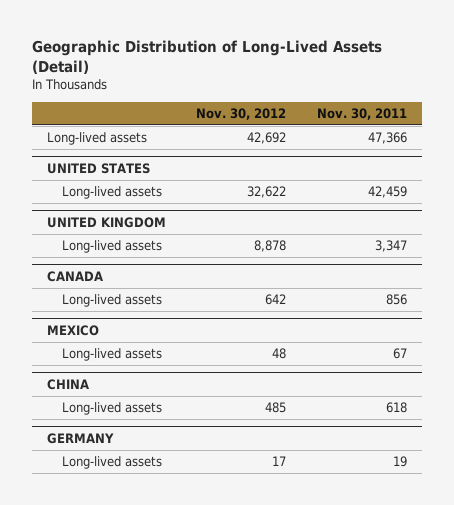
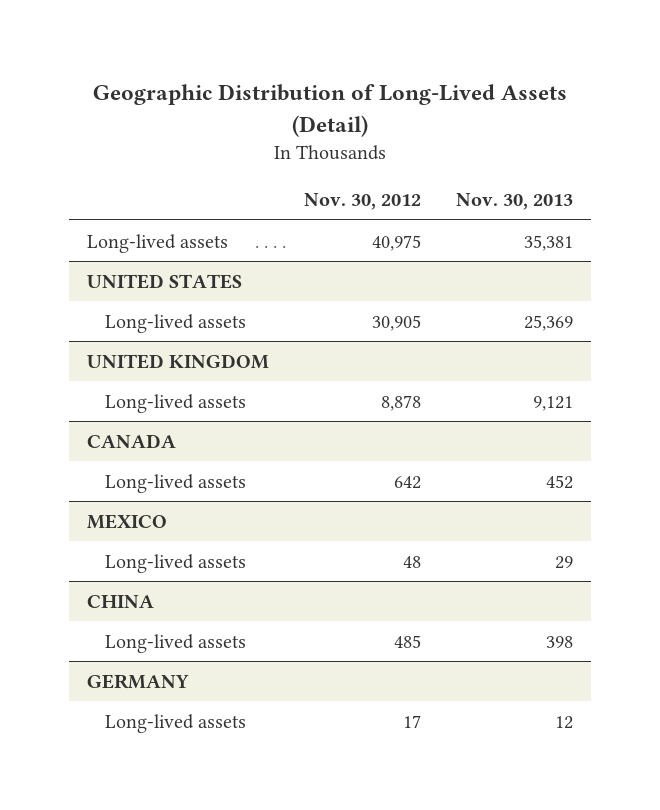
- | Nov. 30, 2012 | Nov. 30, 2011
+ | Nov. 30, 2012 | Nov. 30, 2013
- Long-lived assets | 42,692 | 47,366
+ Long-lived assets | 40,975 | 35,381
@ UNITED STATES
- Long-lived assets | 32,622 | 42,459
+ Long-lived assets | 30,905 | 25,369

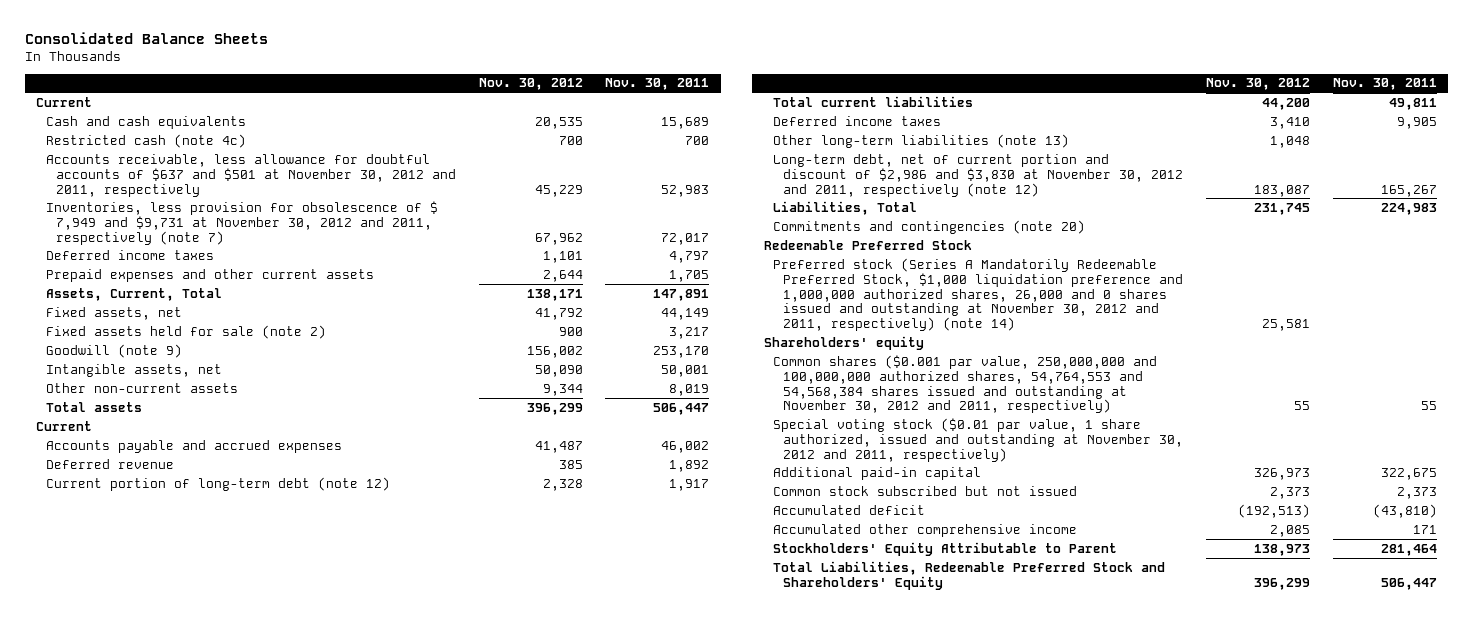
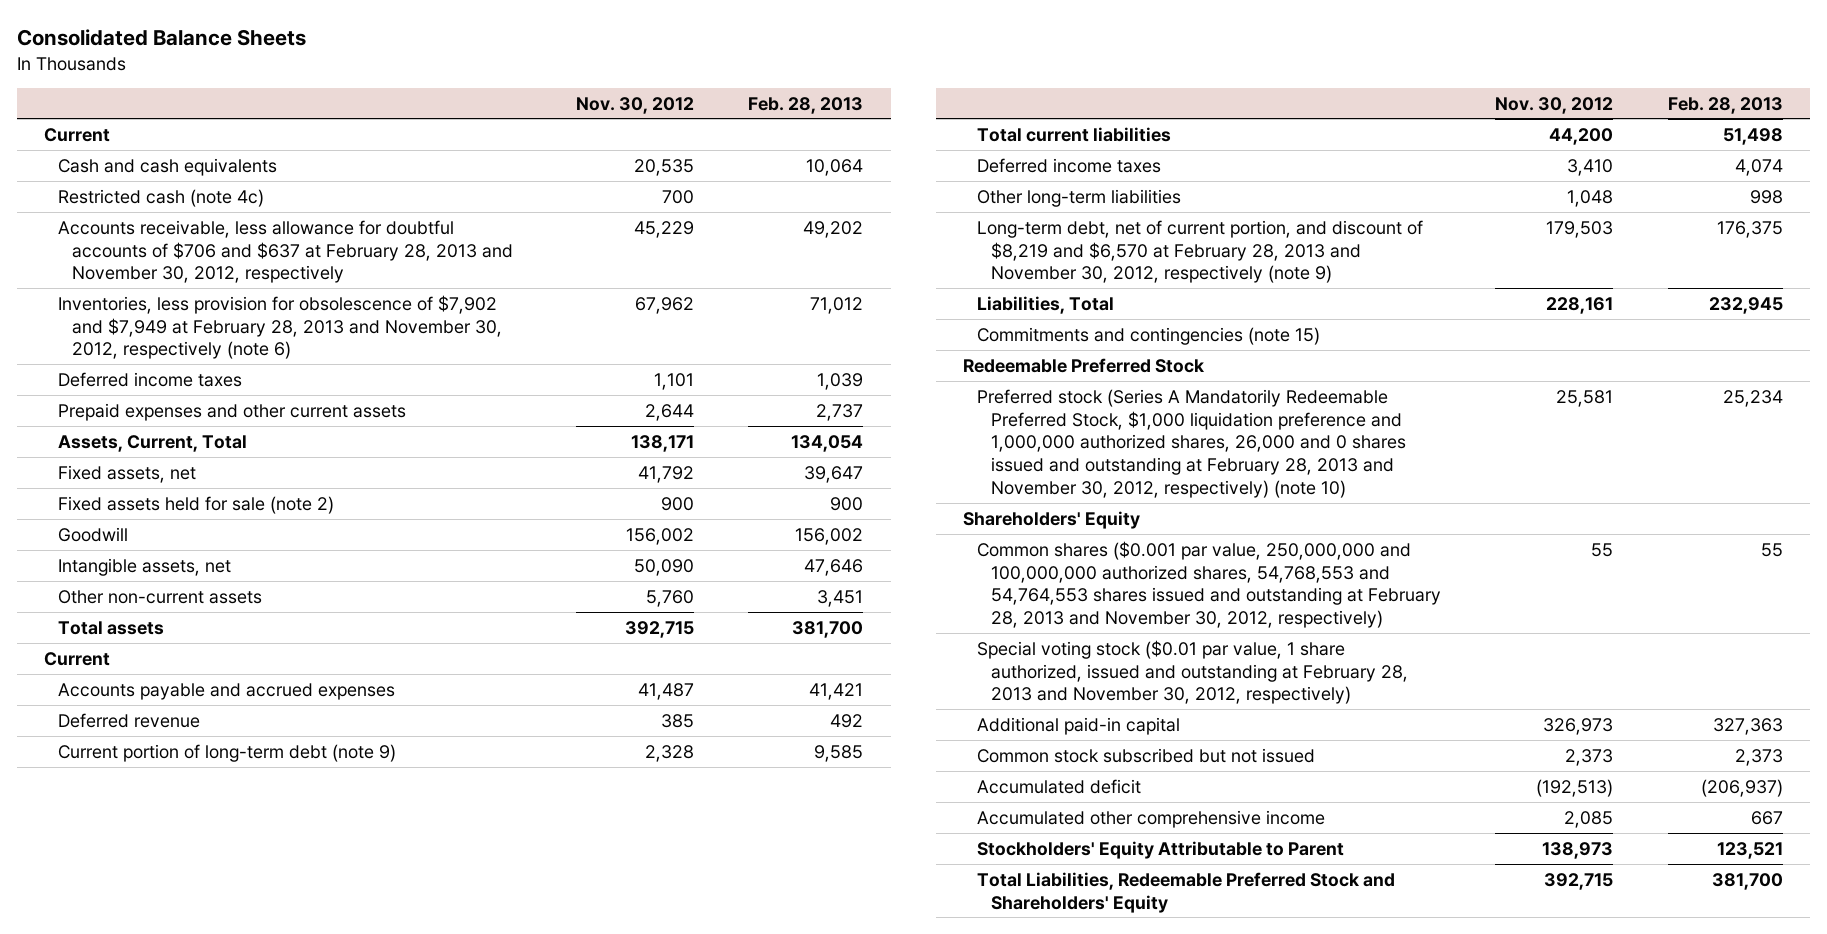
- | Nov. 30, 2012 | Nov. 30, 2011
+ | Nov. 30, 2012 | Feb. 28, 2013
- Accounts receivable, less allowance for doubtful accounts of $637 and $501 at November 30, 2012 and 2011, respectively | 45,229 | 52,983
- Inventories, less provision for obsolescence of $ 7,949 and $9,731 at November 30, 2012 and 2011, respectively (note 7) | 67,962 | 72,017
+ Accounts receivable, less allowance for doubtful accounts of $706 and $637 at February 28, 2013 and November 30, 2012, respectively | 45,229 | 49,202
+ Inventories, less provision for obsolescence of $7,902 and $7,949 at February 28, 2013 and November 30, 2012, respectively (note 6) | 67,962 | 71,012
- Goodwill (note 9) | 156,002 | 253,170
+ Goodwill | 156,002 | 156,002
- Other non-current assets | 9,344 | 8,019
- Total assets | 396,299 | 506,447
+ Other non-current assets | 5,760 | 3,451
+ Total assets | 392,715 | 381,700
- Current portion of long-term debt (note 12) | 2,328 | 1,917
+ Current portion of long-term debt (note 9) | 2,328 | 9,585
- Other long-term liabilities (note 13) | 1,048 |
- Long-term debt, net of current portion and discount of $2,986 and $3,830 at November 30, 2012 and 2011, respectively (note 12) | 183,087 | 165,267
- Liabilities, Total | 231,745 | 224,983
- Commitments and contingencies (note 20)
+ Other long-term liabilities | 1,048 | 998
+ Long-term debt, net of current portion, and discount of $8,219 and $6,570 at February 28, 2013 and November 30, 2012, respectively (note 9) | 179,503 | 176,375
+ Liabilities, Total | 228,161 | 232,945
+ Commitments and contingencies (note 15)
- Preferred stock (Series A Mandatorily Redeemable Preferred Stock, $1,000 liquidation preference and 1,000,000 authorized shares, 26,000 and 0 shares issued and outstanding at November 30, 2012 and 2011, respectively) (note 14) | 25,581 |
- Shareholders' equity
- Common shares ($0.001 par value, 250,000,000 and 100,000,000 authorized shares, 54,764,553 and 54,568,384 shares issued and outstanding at November 30, 2012 and 2011, respectively) | 55 | 55
- Special voting stock ($0.01 par value, 1 share authorized, issued and outstanding at November 30, 2012 and 2011, respectively)
+ Preferred stock (Series A Mandatorily Redeemable Preferred Stock, $1,000 liquidation preference and 1,000,000 authorized shares, 26,000 and 0 shares issued and outstanding at February 28, 2013 and November 30, 2012, respectively) (note 10) | 25,581 | 25,234
+ Shareholders' Equity
+ Common shares ($0.001 par value, 250,000,000 and 100,000,000 authorized shares, 54,768,553 and 54,764,553 shares issued and outstanding at February 28, 2013 and November 30, 2012, respectively) | 55 | 55
+ Special voting stock ($0.01 par value, 1 share authorized, issued and outstanding at February 28, 2013 and November 30, 2012, respectively)
- Total Liabilities, Redeemable Preferred Stock and Shareholders' Equity | 396,299 | 506,447
+ Total Liabilities, Redeemable Preferred Stock and Shareholders' Equity | 392,715 | 381,700

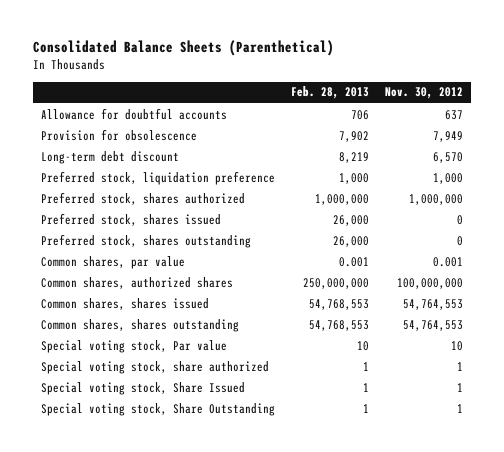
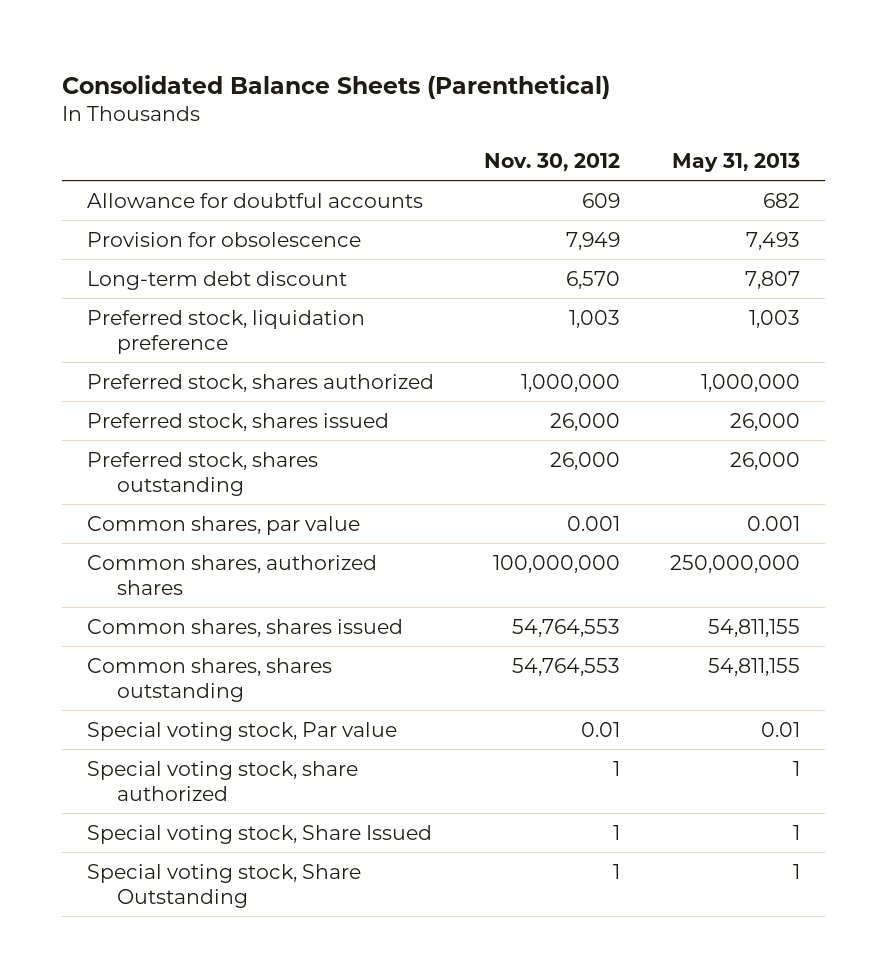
- | Feb. 28, 2013 | Nov. 30, 2012
+ | Nov. 30, 2012 | May 31, 2013
- Allowance for doubtful accounts | 706 | 637
+ Allowance for doubtful accounts | 609 | 682
- Preferred stock, liquidation preference | 1,000 | 1,000
+ Preferred stock, liquidation preference | 1,003 | 1,003
- Preferred stock, shares issued | 26,000 | 0
- Preferred stock, shares outstanding | 26,000 | 0
+ Preferred stock, shares issued | 26,000 | 26,000
+ Preferred stock, shares outstanding | 26,000 | 26,000
- Special voting stock, Par value | 10 | 10
+ Special voting stock, Par value | 0.01 | 0.01

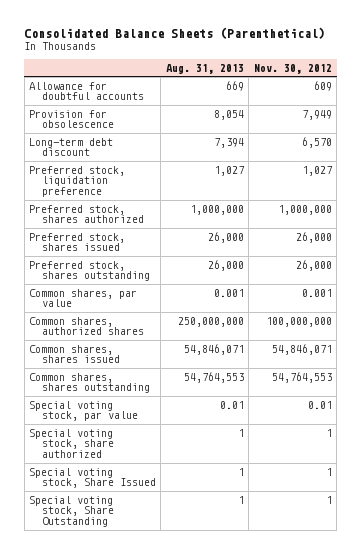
- | Nov. 30, 2012 | May 31, 2013
+ | Aug. 31, 2013 | Nov. 30, 2012
- Preferred stock, liquidation preference | 1,003 | 1,003
+ Preferred stock, liquidation preference | 1,027 | 1,027
- Common shares, shares issued | 54,764,553 | 54,811,155
+ Common shares, shares issued | 54,846,071 | 54,846,071
- Special voting stock, Par value | 0.01 | 0.01
+ Special voting stock, par value | 0.01 | 0.01

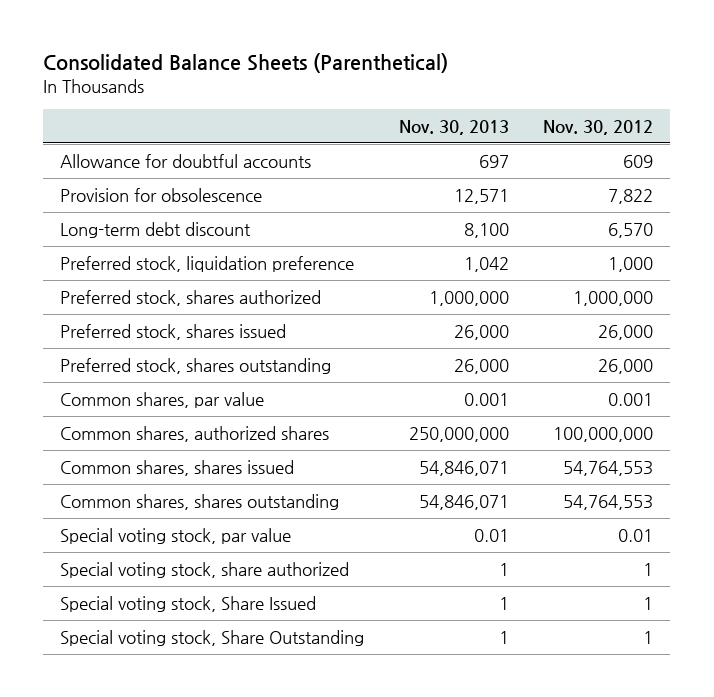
- | Aug. 31, 2013 | Nov. 30, 2012
+ | Nov. 30, 2013 | Nov. 30, 2012
- Provision for obsolescence | 8,054 | 7,949
+ Provision for obsolescence | 12,571 | 7,822
- Preferred stock, liquidation preference | 1,027 | 1,027
+ Preferred stock, liquidation preference | 1,042 | 1,000
- Common shares, shares issued | 54,846,071 | 54,846,071
+ Common shares, shares issued | 54,846,071 | 54,764,553

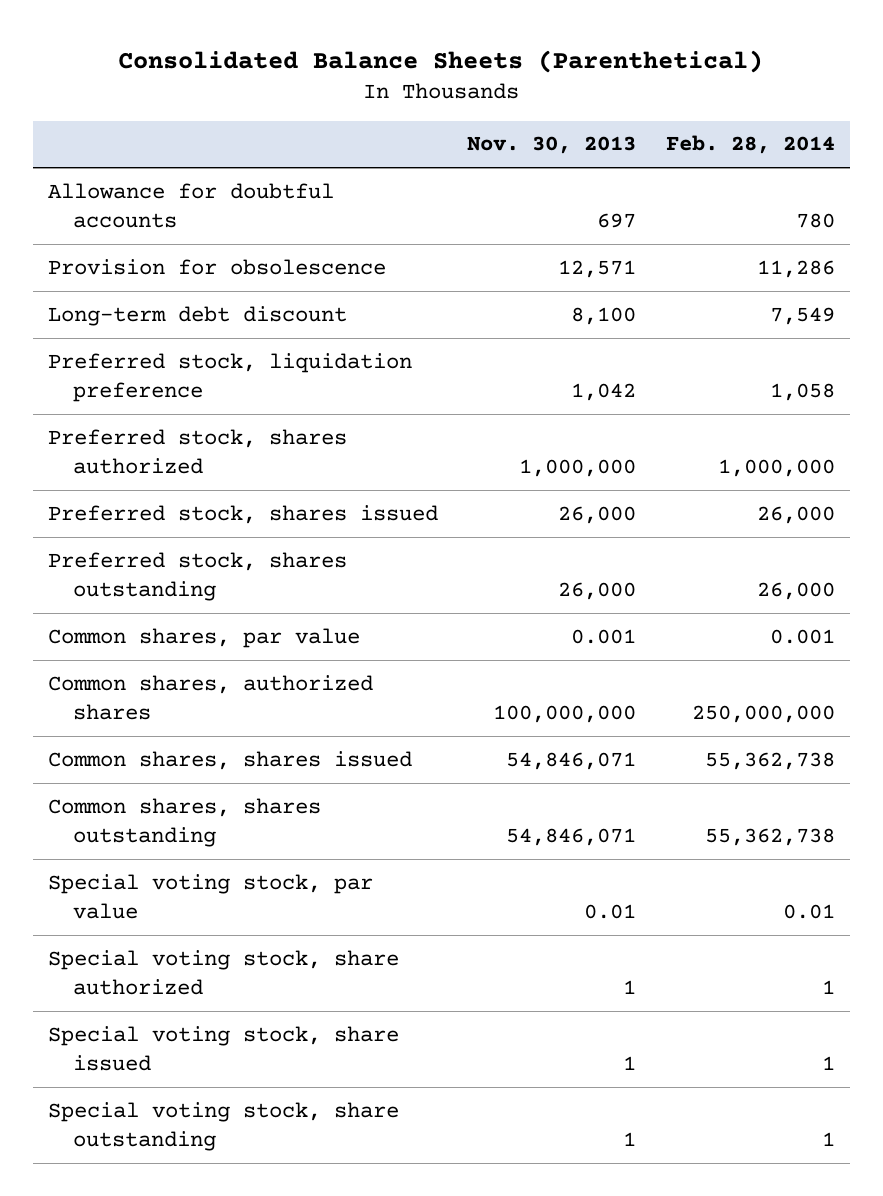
- | Nov. 30, 2013 | Nov. 30, 2012
+ | Nov. 30, 2013 | Feb. 28, 2014
- Common shares, authorized shares | 250,000,000 | 100,000,000
+ Common shares, authorized shares | 100,000,000 | 250,000,000
- Special voting stock, Share Issued | 1 | 1
- Special voting stock, Share Outstanding | 1 | 1
+ Special voting stock, share issued | 1 | 1
+ Special voting stock, share outstanding | 1 | 1

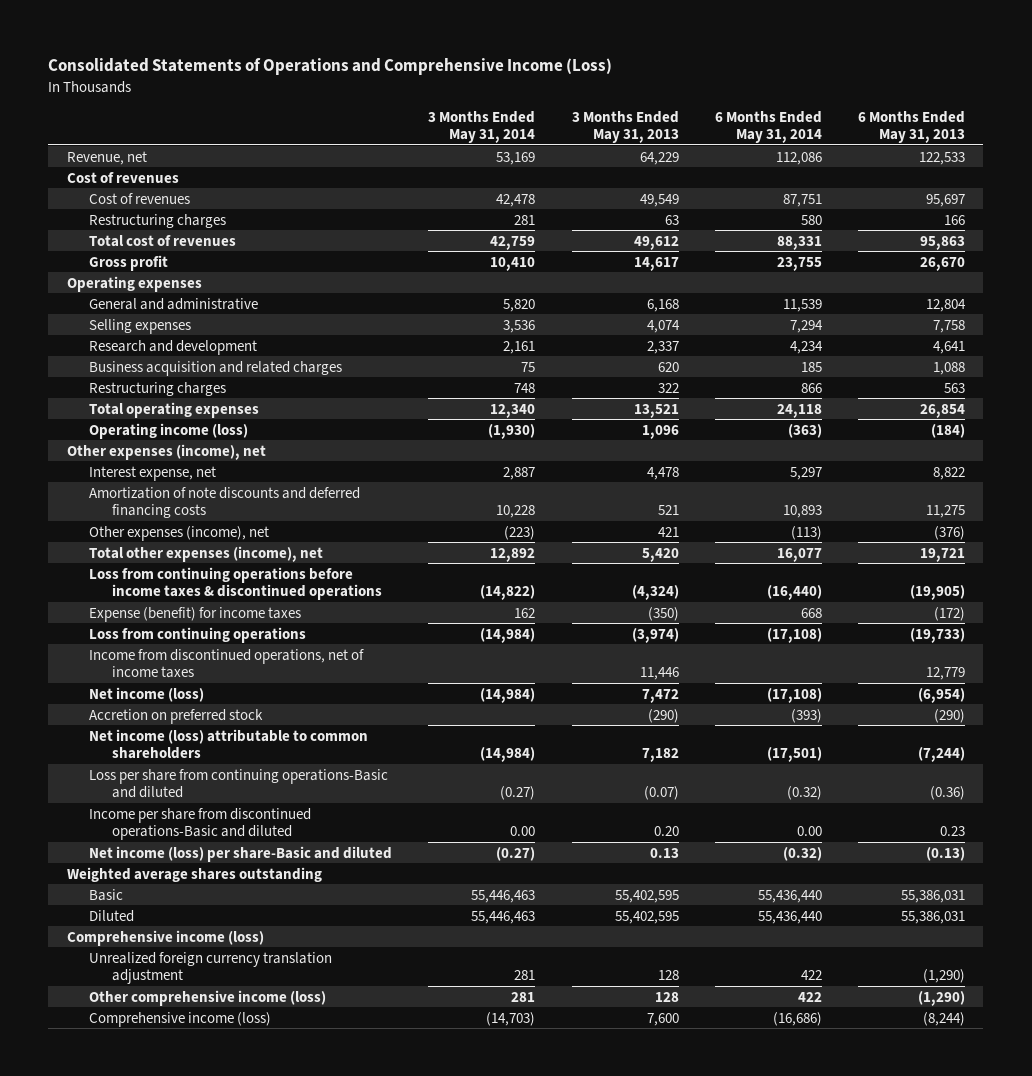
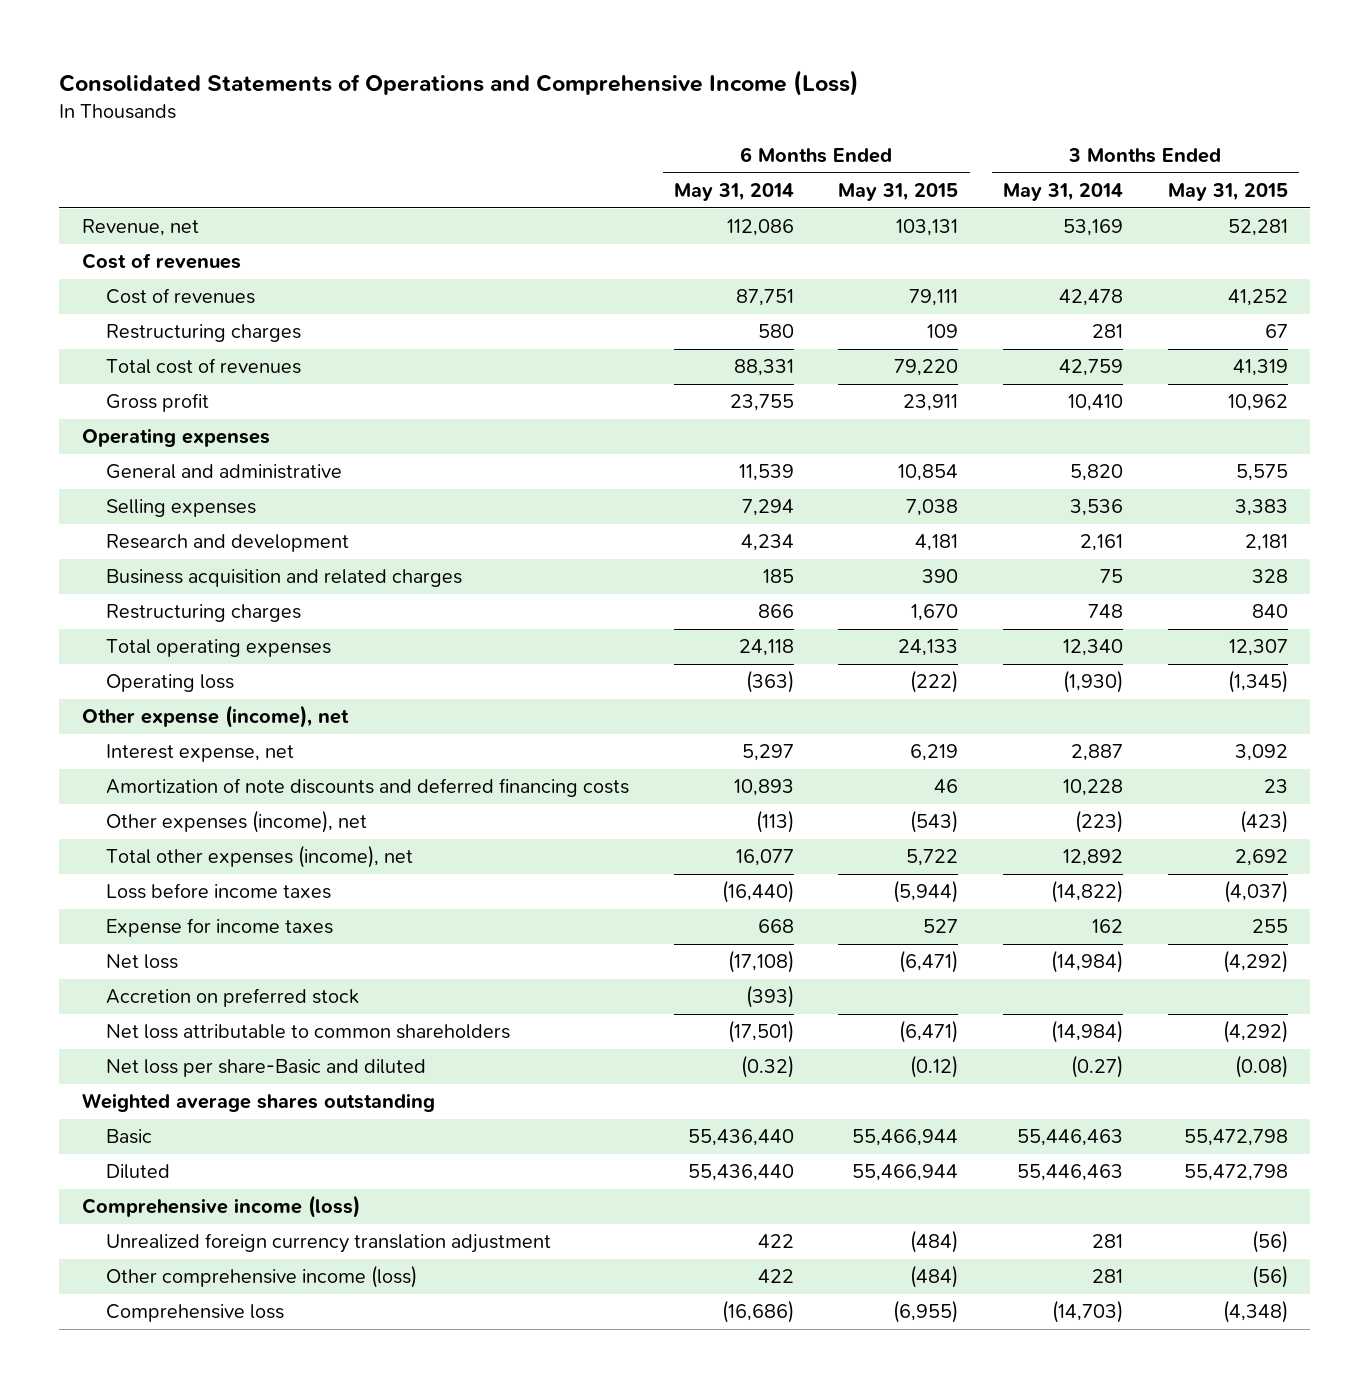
- | 3 Months Ended May 31, 2014 | 3 Months Ended May 31, 2013 | 6 Months Ended May 31, 2014 | 6 Months Ended May 31, 2013
+ | 6 Months Ended May 31, 2014 | 6 Months Ended May 31, 2015 | 3 Months Ended May 31, 2014 | 3 Months Ended May 31, 2015
- Operating income (loss) | (1,930) | 1,096 | (363) | (184)
- Other expenses (income), net
+ Operating loss | (363) | (222) | (1,930) | (1,345)
+ Other expense (income), net
- Loss from continuing operations before income taxes & discontinued operations | (14,822) | (4,324) | (16,440) | (19,905)
- Expense (benefit) for income taxes | 162 | (350) | 668 | (172)
- Loss from continuing operations | (14,984) | (3,974) | (17,108) | (19,733)
- Income from discontinued operations, net of income taxes | | 11,446 | | 12,779
- Net income (loss) | (14,984) | 7,472 | (17,108) | (6,954)
+ Loss before income taxes | (16,440) | (5,944) | (14,822) | (4,037)
+ Expense for income taxes | 668 | 527 | 162 | 255
+ Net loss | (17,108) | (6,471) | (14,984) | (4,292)
- Net income (loss) attributable to common shareholders | (14,984) | 7,182 | (17,501) | (7,244)
- Loss per share from continuing operations-Basic and diluted | (0.27) | (0.07) | (0.32) | (0.36)
- Income per share from discontinued operations-Basic and diluted | 0.00 | 0.20 | 0.00 | 0.23
- Net income (loss) per share-Basic and diluted | (0.27) | 0.13 | (0.32) | (0.13)
+ Net loss attributable to common shareholders | (17,501) | (6,471) | (14,984) | (4,292)
+ Net loss per share-Basic and diluted | (0.32) | (0.12) | (0.27) | (0.08)
- Comprehensive income (loss) | (14,703) | 7,600 | (16,686) | (8,244)
+ Comprehensive loss | (16,686) | (6,955) | (14,703) | (4,348)

